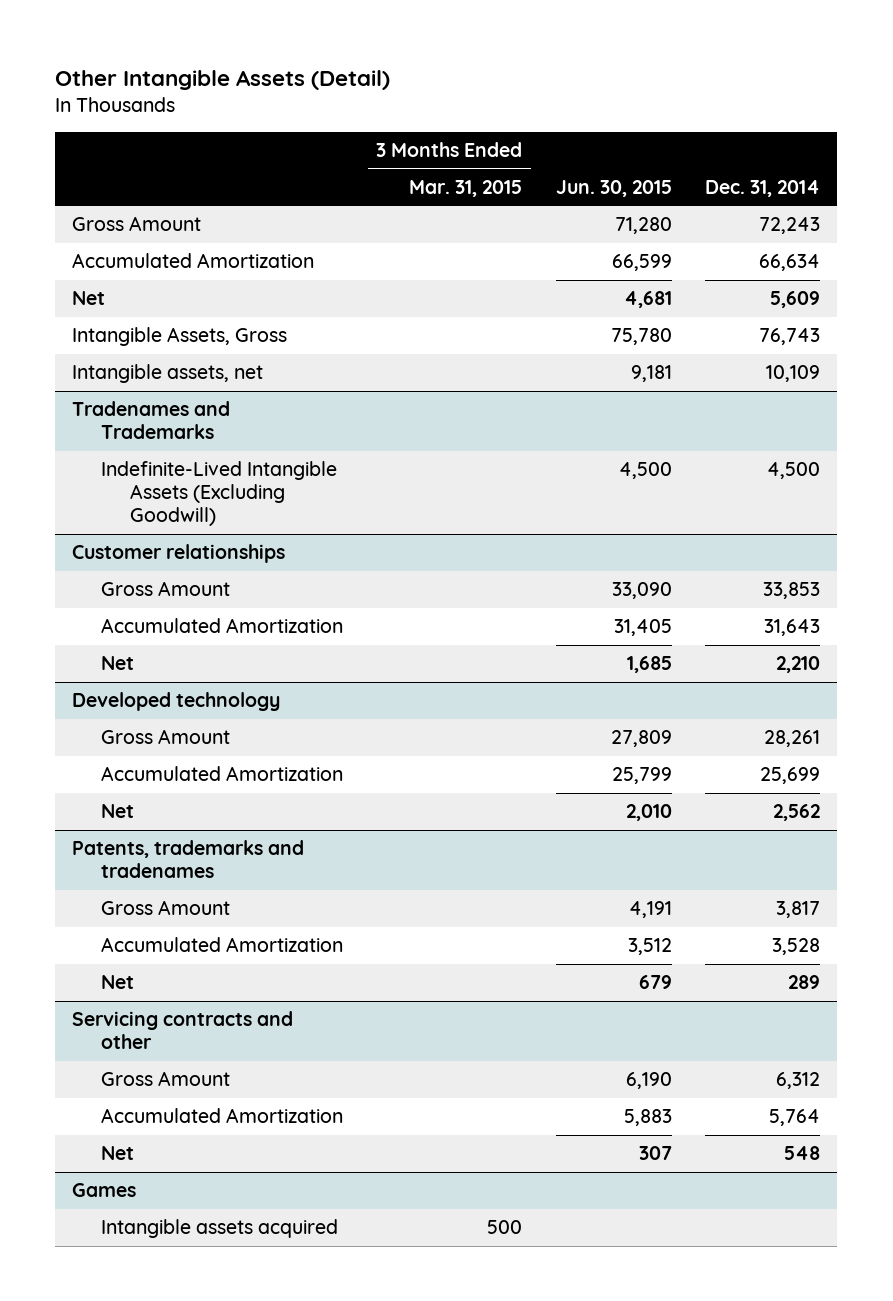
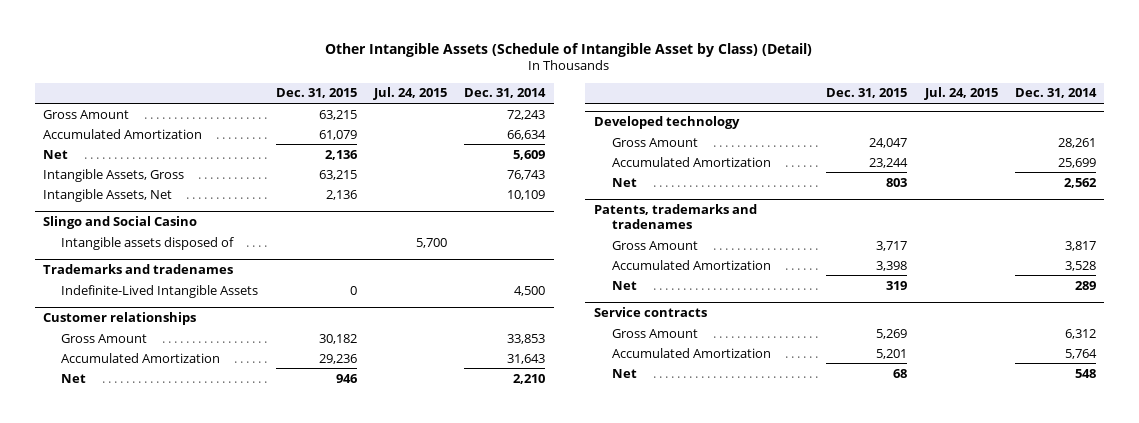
- Other Intangible Assets (Detail)
+ Other Intangible Assets (Schedule of Intangible Asset by Class) (Detail)
- | 3 Months Ended Mar. 31, 2015 | Jun. 30, 2015 | Dec. 31, 2014
+ | Dec. 31, 2015 | Jul. 24, 2015 | Dec. 31, 2014
- Intangible assets, net | | 9,181 | 10,109
- Tradenames and Trademarks
- Indefinite-Lived Intangible Assets (Excluding Goodwill) | | 4,500 | 4,500
+ Intangible Assets, Net | 2,136 | | 10,109
+ Slingo and Social Casino
+ Intangible assets disposed of | | 5,700 |
+ Trademarks and tradenames
+ Indefinite-Lived Intangible Assets | 0 | | 4,500
- Servicing contracts and other
+ Service contracts
- Games
- Intangible assets acquired | 500 | |

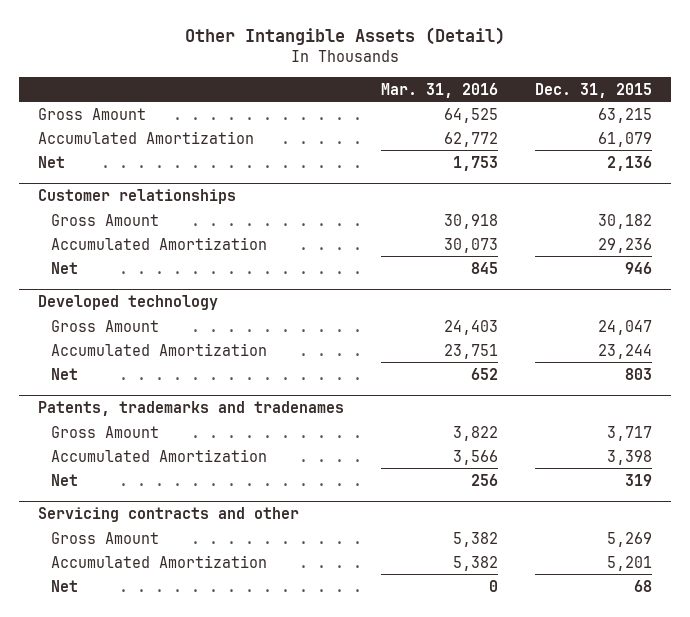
- Other Intangible Assets (Schedule of Intangible Asset by Class) (Detail)
+ Other Intangible Assets (Detail)
- | Dec. 31, 2015 | Jul. 24, 2015 | Dec. 31, 2014
+ | Mar. 31, 2016 | Dec. 31, 2015
- Intangible Assets, Gross | 63,215 | | 76,743
- Intangible Assets, Net | 2,136 | | 10,109
- Slingo and Social Casino
- Intangible assets disposed of | | 5,700 |
- Trademarks and tradenames
- Indefinite-Lived Intangible Assets | 0 | | 4,500
- Service contracts
+ Servicing contracts and other

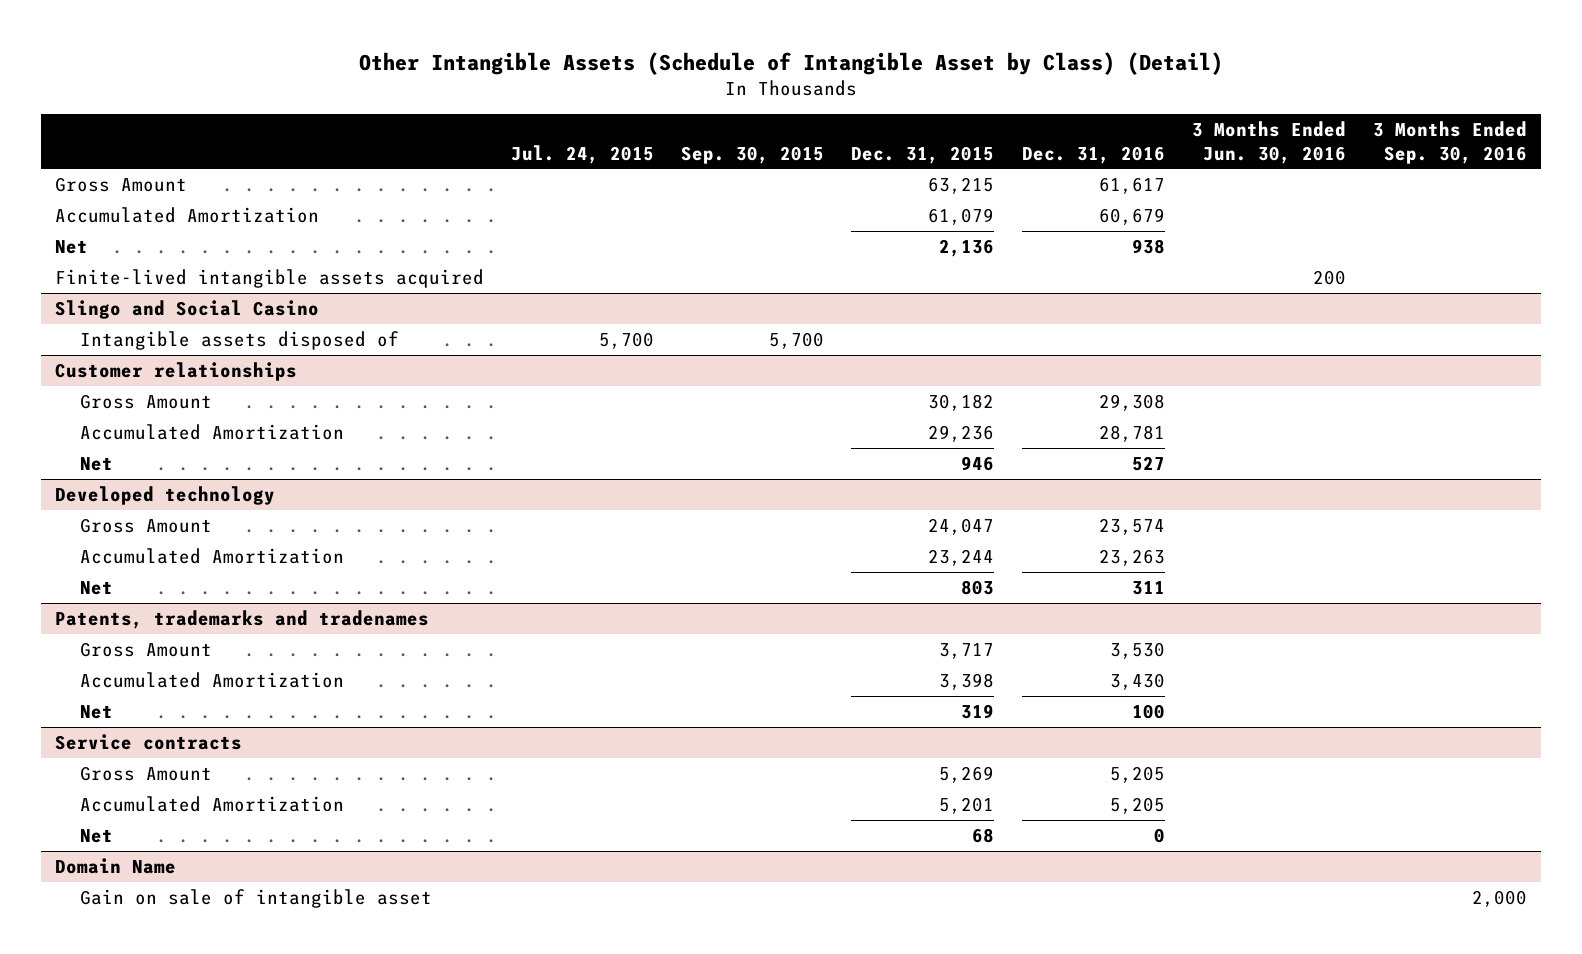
- Other Intangible Assets (Detail)
+ Other Intangible Assets (Schedule of Intangible Asset by Class) (Detail)
- | Mar. 31, 2016 | Dec. 31, 2015
+ | Jul. 24, 2015 | Sep. 30, 2015 | Dec. 31, 2015 | Dec. 31, 2016 | 3 Months Ended Jun. 30, 2016 | 3 Months Ended Sep. 30, 2016
+ Finite-lived intangible assets acquired | | | | | 200 |
+ Slingo and Social Casino
+ Intangible assets disposed of | 5,700 | 5,700 | | | |
- Servicing contracts and other
+ Service contracts
+ Domain Name
+ Gain on sale of intangible asset | | | | | | 2,000

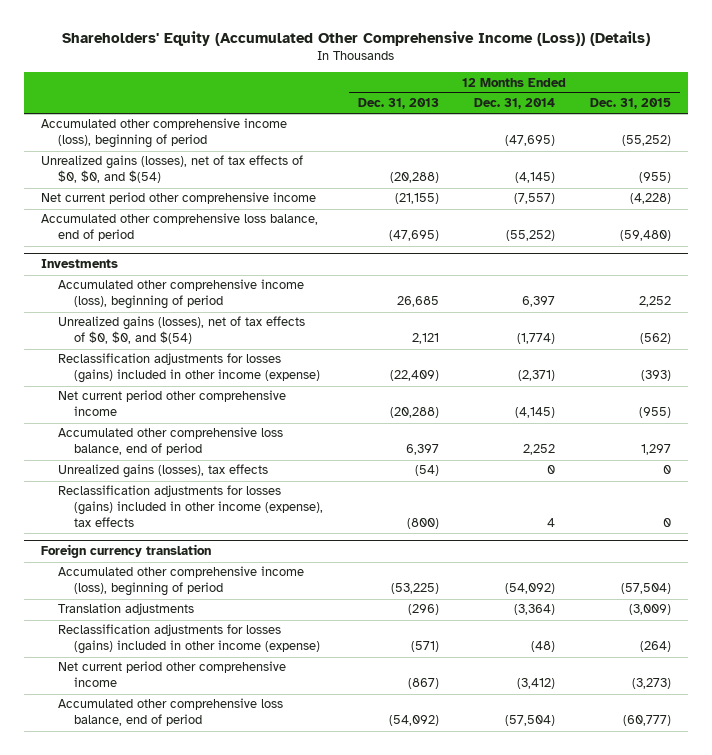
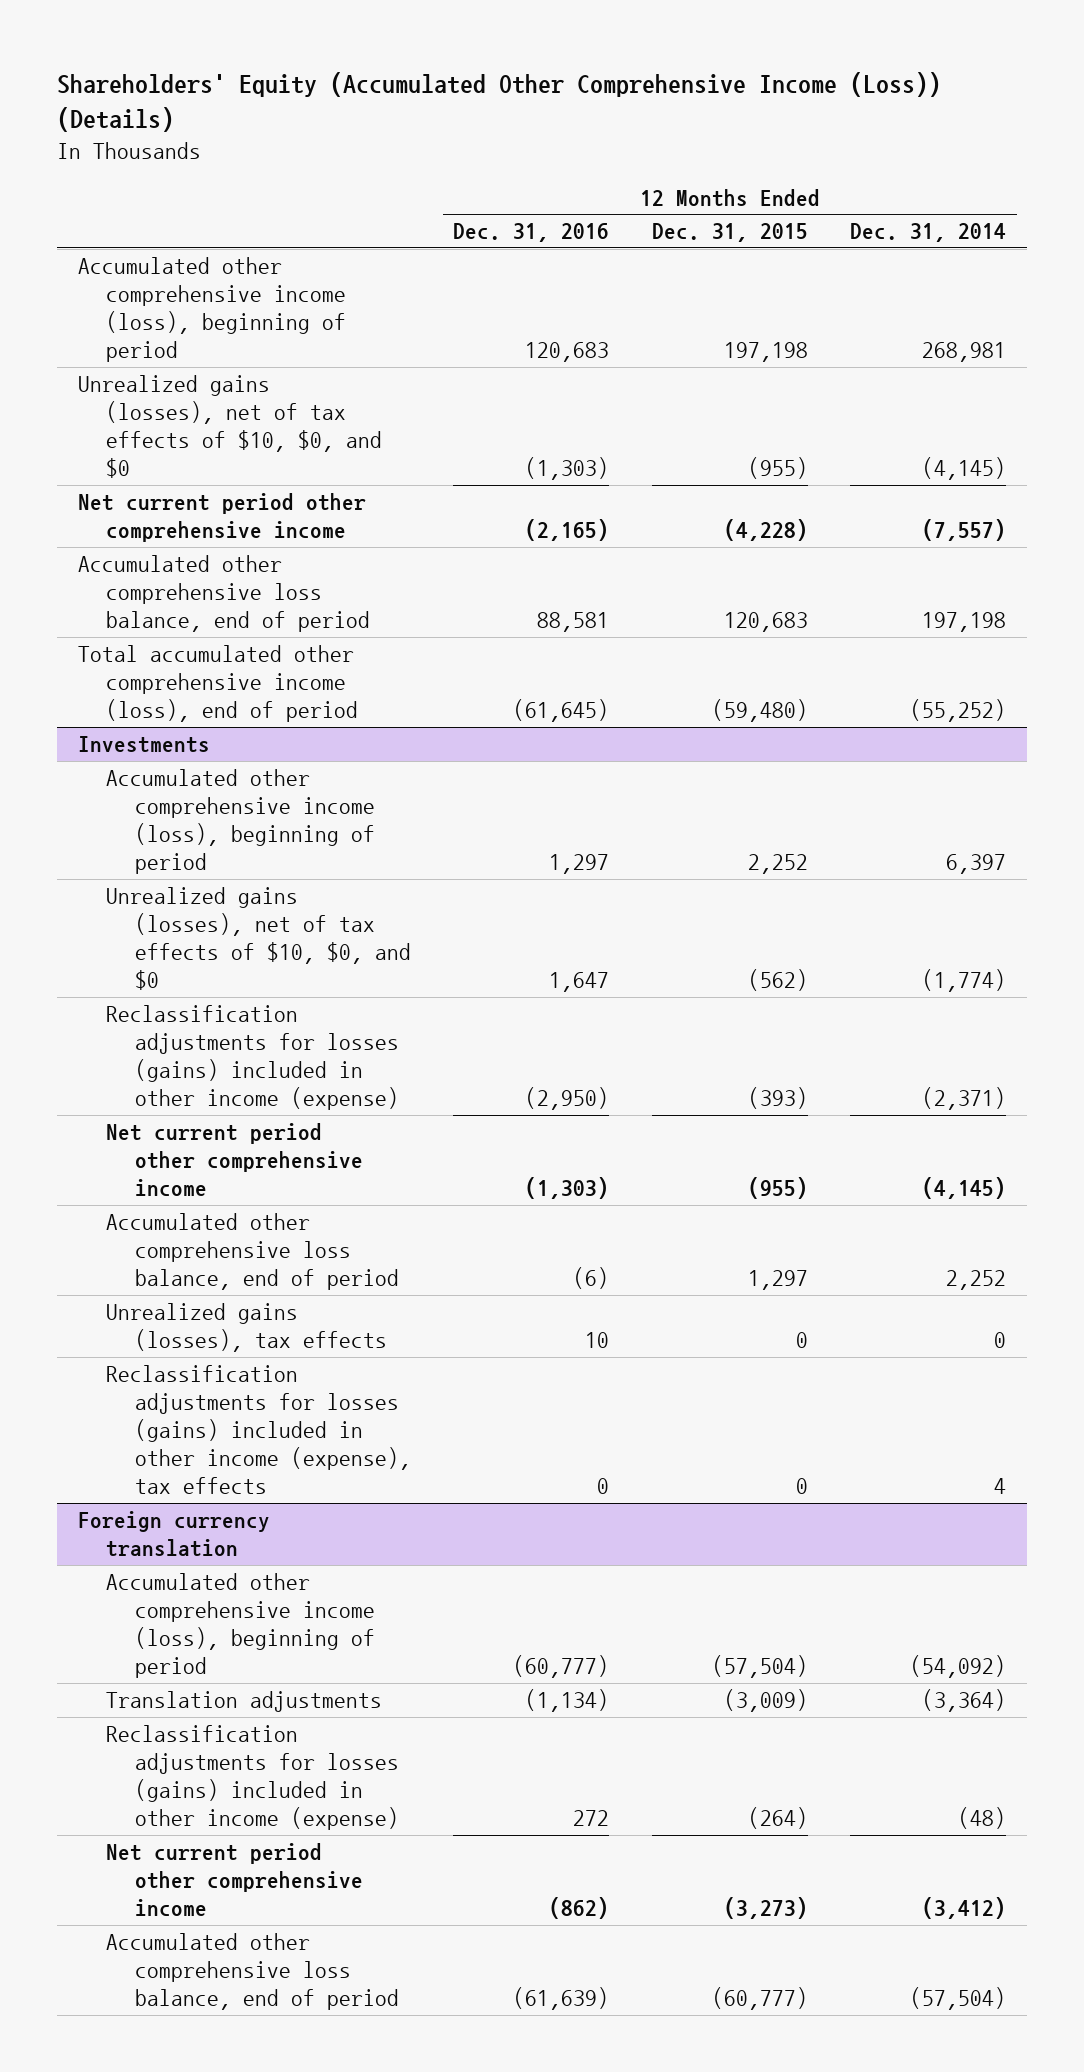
- | 12 Months Ended Dec. 31, 2013 | 12 Months Ended Dec. 31, 2014 | 12 Months Ended Dec. 31, 2015
+ | 12 Months Ended Dec. 31, 2016 | 12 Months Ended Dec. 31, 2015 | 12 Months Ended Dec. 31, 2014
- Accumulated other comprehensive income (loss), beginning of period | | (47,695) | (55,252)
- Unrealized gains (losses), net of tax effects of $0, $0, and $(54) | (20,288) | (4,145) | (955)
+ Accumulated other comprehensive income (loss), beginning of period | 120,683 | 197,198 | 268,981
+ Unrealized gains (losses), net of tax effects of $10, $0, and $0 | (1,303) | (955) | (4,145)
- Accumulated other comprehensive loss balance, end of period | (47,695) | (55,252) | (59,480)
+ Accumulated other comprehensive loss balance, end of period | 88,581 | 120,683 | 197,198
+ Total accumulated other comprehensive income (loss), end of period | (61,645) | (59,480) | (55,252)
@ Investments
- Unrealized gains (losses), net of tax effects of $0, $0, and $(54) | 2,121 | (1,774) | (562)
+ Unrealized gains (losses), net of tax effects of $10, $0, and $0 | 1,647 | (562) | (1,774)

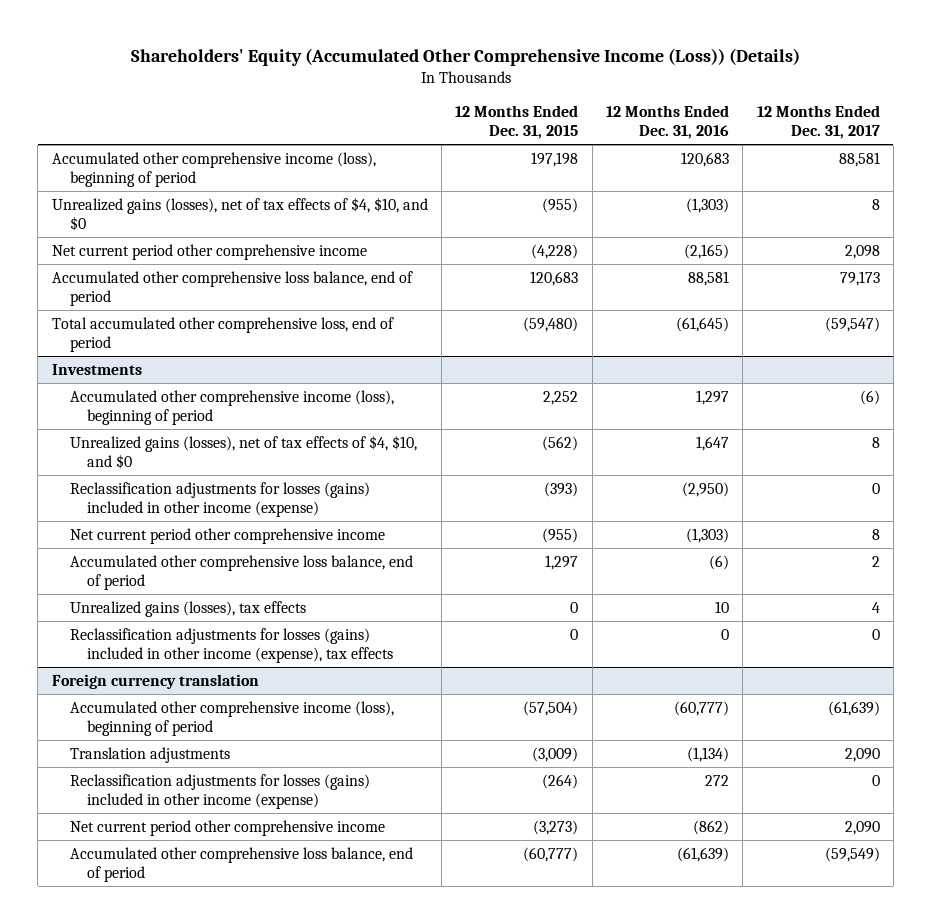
- | 12 Months Ended Dec. 31, 2016 | 12 Months Ended Dec. 31, 2015 | 12 Months Ended Dec. 31, 2014
+ | 12 Months Ended Dec. 31, 2015 | 12 Months Ended Dec. 31, 2016 | 12 Months Ended Dec. 31, 2017
- Unrealized gains (losses), net of tax effects of $10, $0, and $0 | (1,303) | (955) | (4,145)
+ Unrealized gains (losses), net of tax effects of $4, $10, and $0 | (955) | (1,303) | 8
- Total accumulated other comprehensive income (loss), end of period | (61,645) | (59,480) | (55,252)
+ Total accumulated other comprehensive loss, end of period | (59,480) | (61,645) | (59,547)
@ Investments
- Unrealized gains (losses), net of tax effects of $10, $0, and $0 | 1,647 | (562) | (1,774)
+ Unrealized gains (losses), net of tax effects of $4, $10, and $0 | (562) | 1,647 | 8

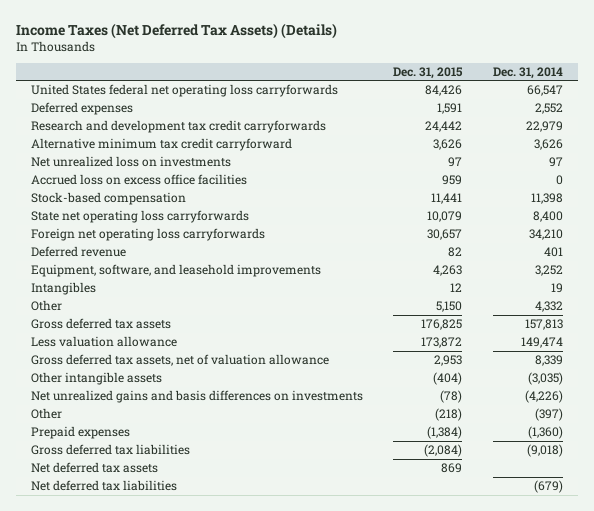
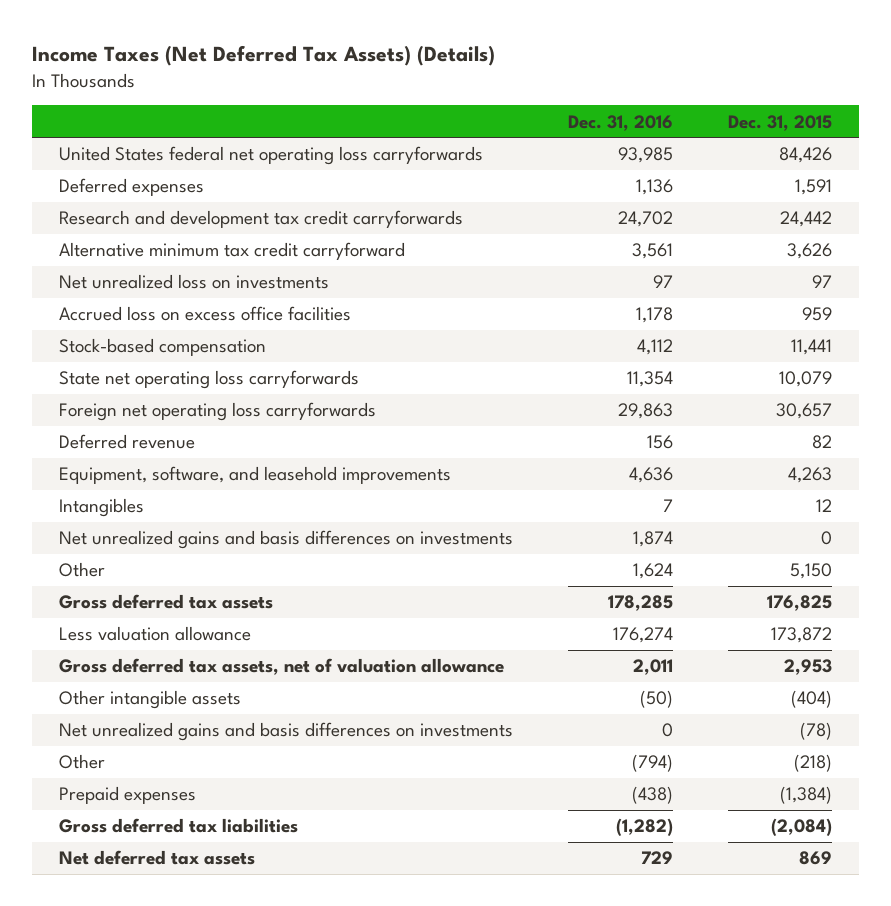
- | Dec. 31, 2015 | Dec. 31, 2014
+ | Dec. 31, 2016 | Dec. 31, 2015
+ Net unrealized gains and basis differences on investments | 1,874 | 0
- Net deferred tax liabilities | | (679)

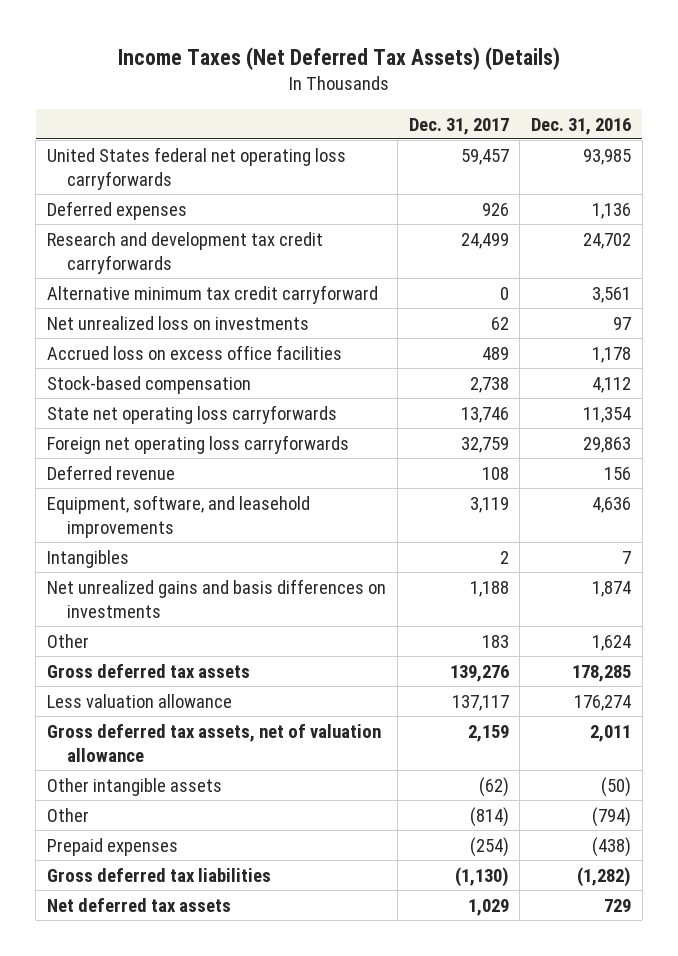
- | Dec. 31, 2016 | Dec. 31, 2015
+ | Dec. 31, 2017 | Dec. 31, 2016
- Net unrealized gains and basis differences on investments | 0 | (78)

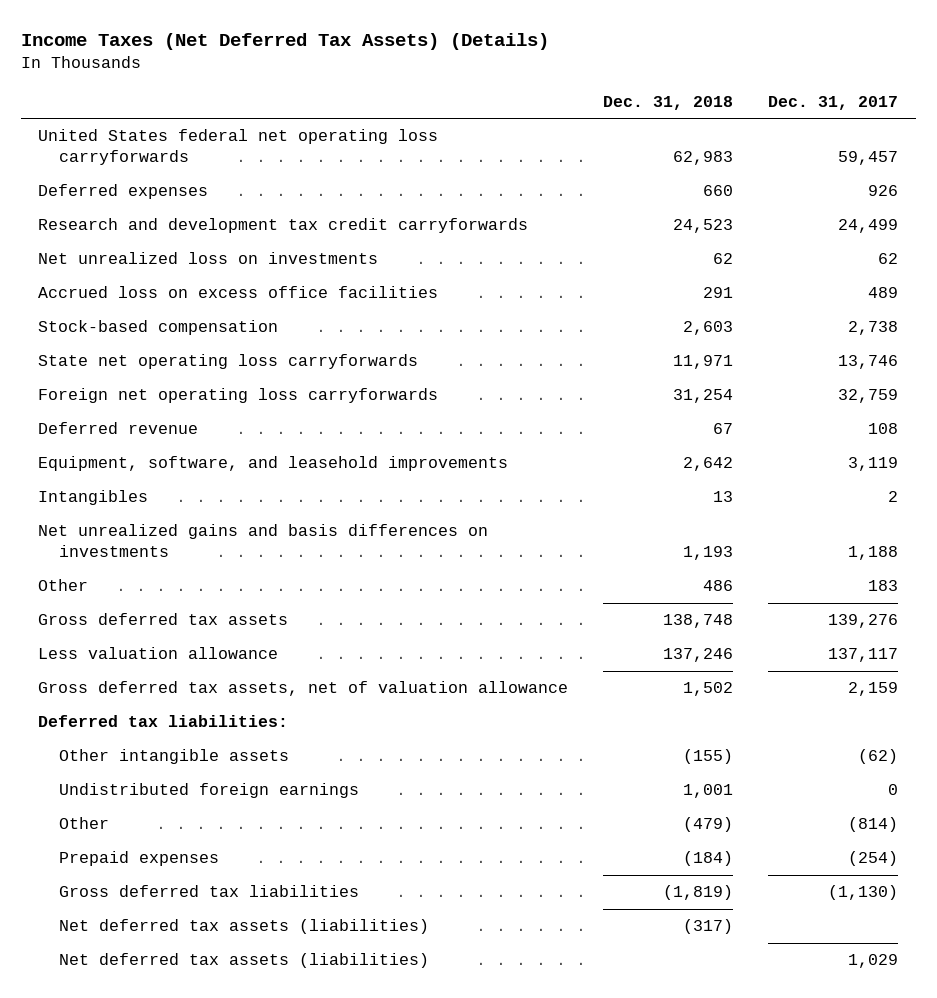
- | Dec. 31, 2017 | Dec. 31, 2016
+ | Dec. 31, 2018 | Dec. 31, 2017
- Alternative minimum tax credit carryforward | 0 | 3,561
+ Deferred tax liabilities:
+ Undistributed foreign earnings | 1,001 | 0
- Net deferred tax assets | 1,029 | 729
+ Net deferred tax assets (liabilities) | (317) |
+ Net deferred tax assets (liabilities) | | 1,029

